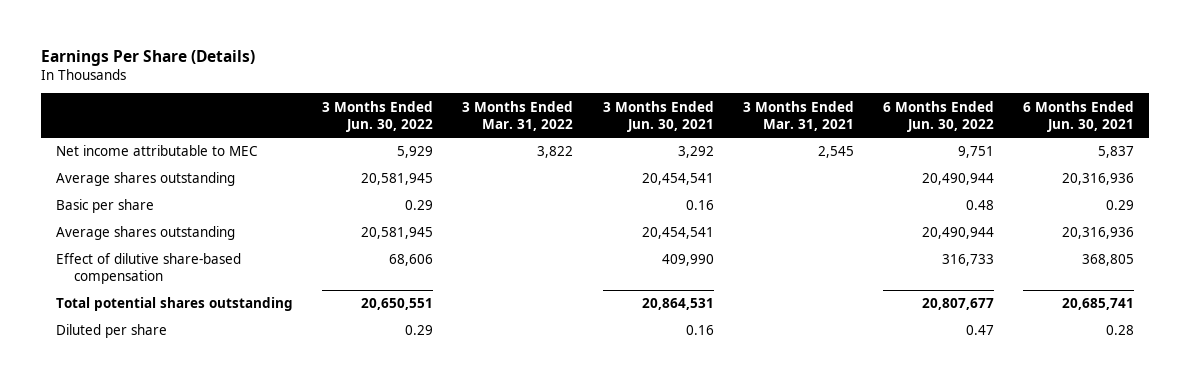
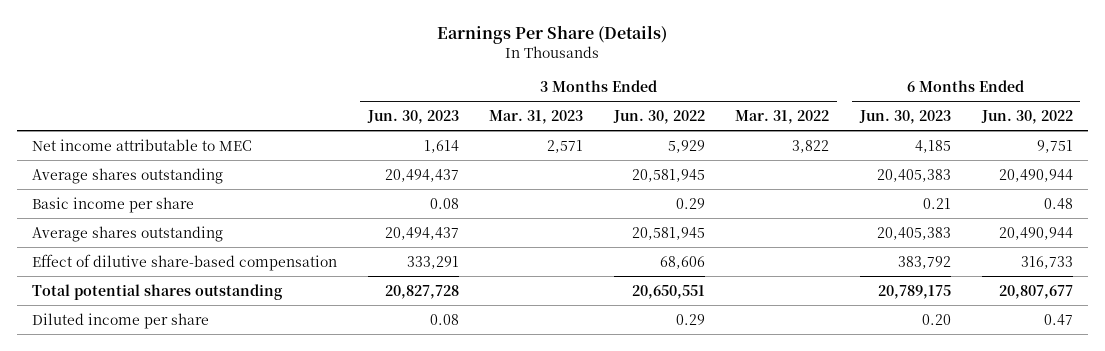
- | 3 Months Ended Jun. 30, 2022 | 3 Months Ended Mar. 31, 2022 | 3 Months Ended Jun. 30, 2021 | 3 Months Ended Mar. 31, 2021 | 6 Months Ended Jun. 30, 2022 | 6 Months Ended Jun. 30, 2021
+ | 3 Months Ended Jun. 30, 2023 | 3 Months Ended Mar. 31, 2023 | 3 Months Ended Jun. 30, 2022 | 3 Months Ended Mar. 31, 2022 | 6 Months Ended Jun. 30, 2023 | 6 Months Ended Jun. 30, 2022
- Basic per share | 0.29 | | 0.16 | | 0.48 | 0.29
+ Basic income per share | 0.08 | | 0.29 | | 0.21 | 0.48
- Diluted per share | 0.29 | | 0.16 | | 0.47 | 0.28
+ Diluted income per share | 0.08 | | 0.29 | | 0.20 | 0.47

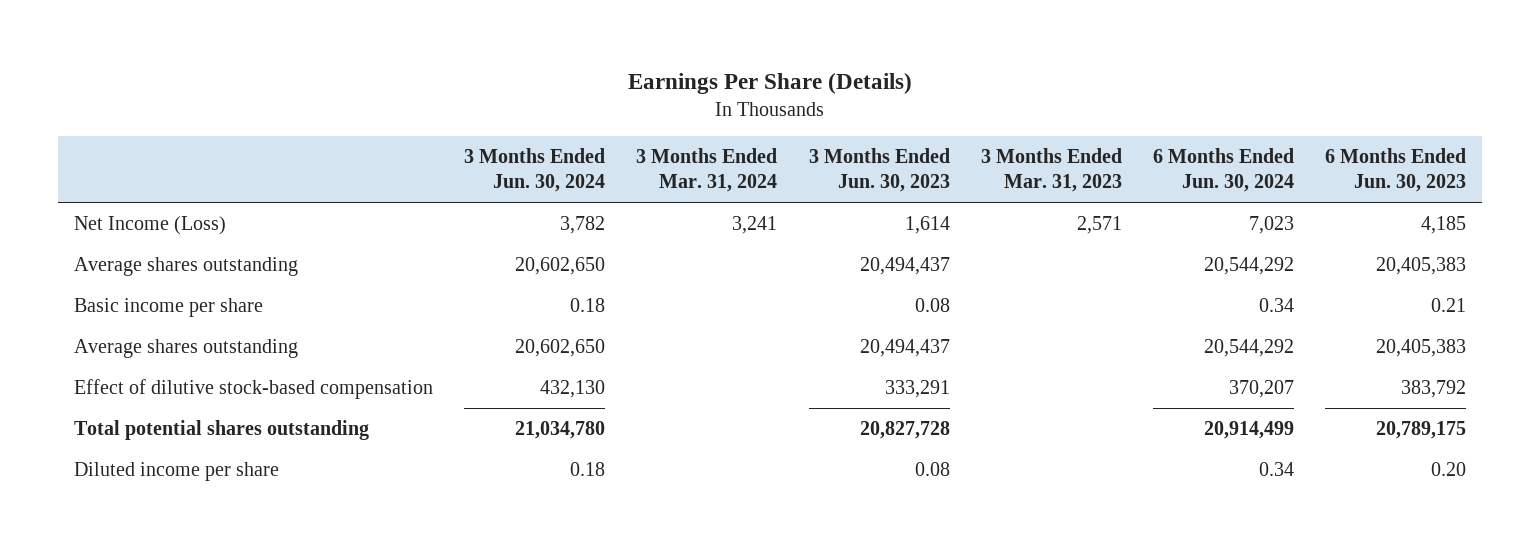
- | 3 Months Ended Jun. 30, 2023 | 3 Months Ended Mar. 31, 2023 | 3 Months Ended Jun. 30, 2022 | 3 Months Ended Mar. 31, 2022 | 6 Months Ended Jun. 30, 2023 | 6 Months Ended Jun. 30, 2022
+ | 3 Months Ended Jun. 30, 2024 | 3 Months Ended Mar. 31, 2024 | 3 Months Ended Jun. 30, 2023 | 3 Months Ended Mar. 31, 2023 | 6 Months Ended Jun. 30, 2024 | 6 Months Ended Jun. 30, 2023
- Net income attributable to MEC | 1,614 | 2,571 | 5,929 | 3,822 | 4,185 | 9,751
+ Net Income (Loss) | 3,782 | 3,241 | 1,614 | 2,571 | 7,023 | 4,185
- Effect of dilutive share-based compensation | 333,291 | | 68,606 | | 383,792 | 316,733
+ Effect of dilutive stock-based compensation | 432,130 | | 333,291 | | 370,207 | 383,792

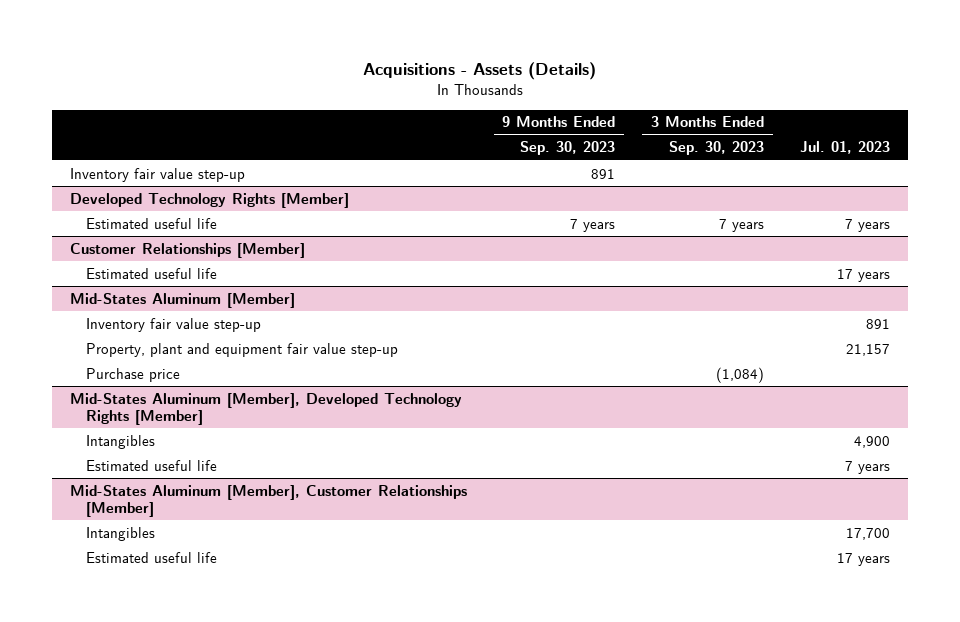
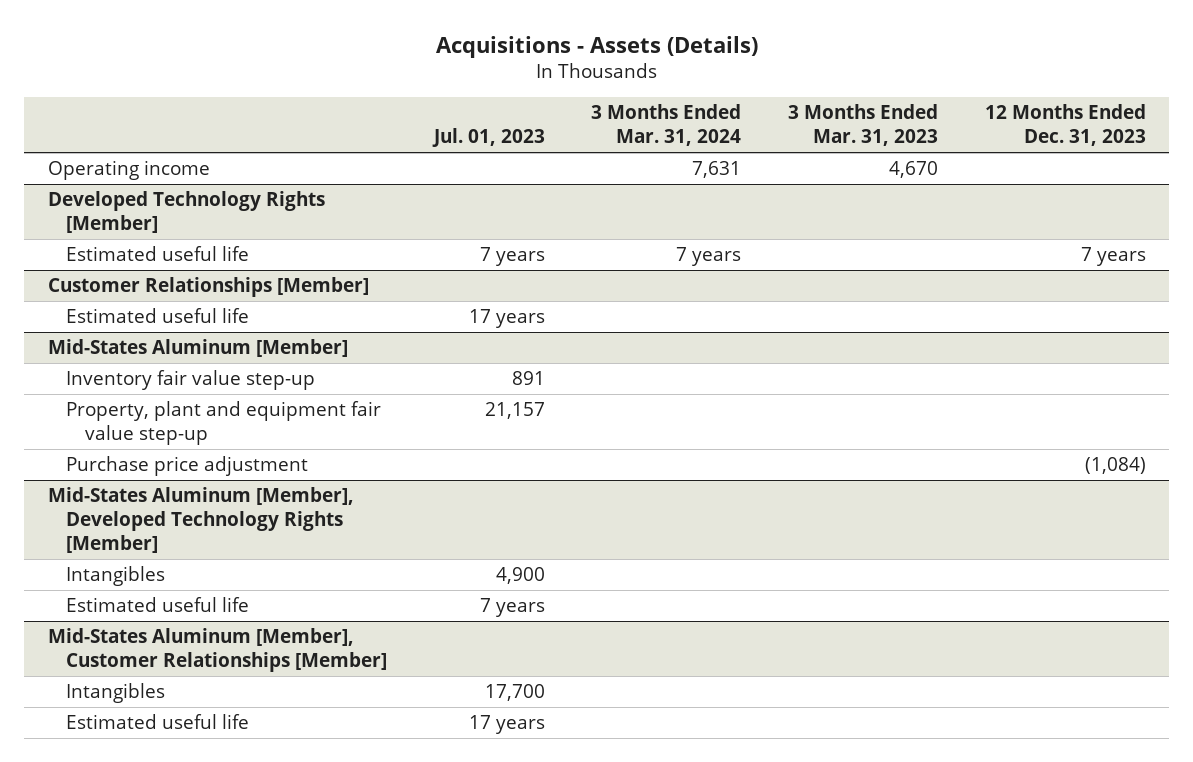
- | 9 Months Ended Sep. 30, 2023 | 3 Months Ended Sep. 30, 2023 | Jul. 01, 2023
+ | Jul. 01, 2023 | 3 Months Ended Mar. 31, 2024 | 3 Months Ended Mar. 31, 2023 | 12 Months Ended Dec. 31, 2023
- Inventory fair value step-up | 891 | |
+ Operating income | | 7,631 | 4,670 |
@ Mid-States Aluminum [Member]
- Purchase price | | (1,084) |
+ Purchase price adjustment | | | | (1,084)

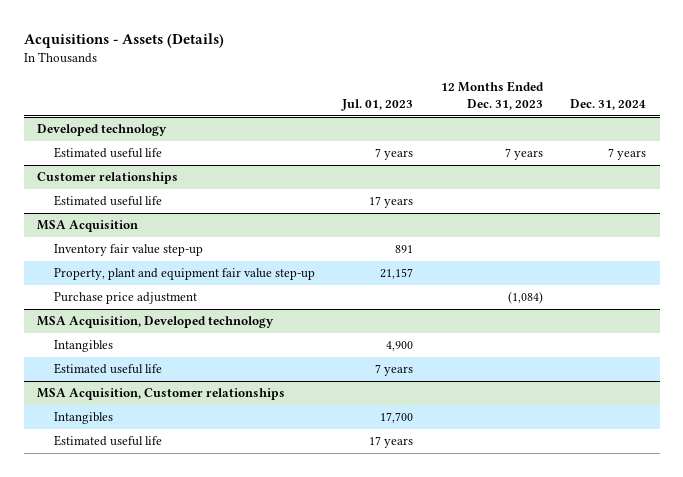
- | Jul. 01, 2023 | 3 Months Ended Mar. 31, 2024 | 3 Months Ended Mar. 31, 2023 | 12 Months Ended Dec. 31, 2023
+ | Jul. 01, 2023 | 12 Months Ended Dec. 31, 2023 | Dec. 31, 2024
- Operating income | | 7,631 | 4,670 |
- Developed Technology Rights [Member]
+ Developed technology
- Customer Relationships [Member]
+ Customer relationships
- Mid-States Aluminum [Member]
+ MSA Acquisition
- Mid-States Aluminum [Member], Developed Technology Rights [Member]
+ MSA Acquisition, Developed technology
- Mid-States Aluminum [Member], Customer Relationships [Member]
+ MSA Acquisition, Customer relationships

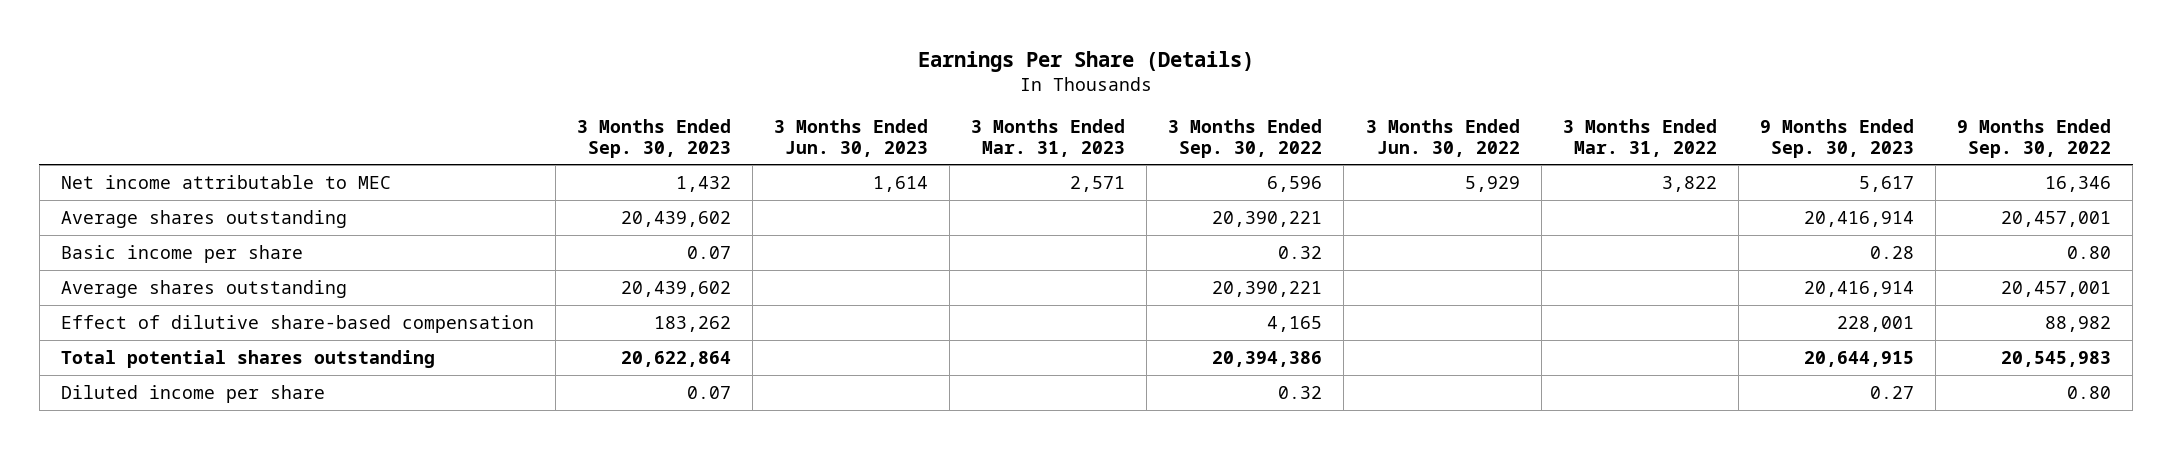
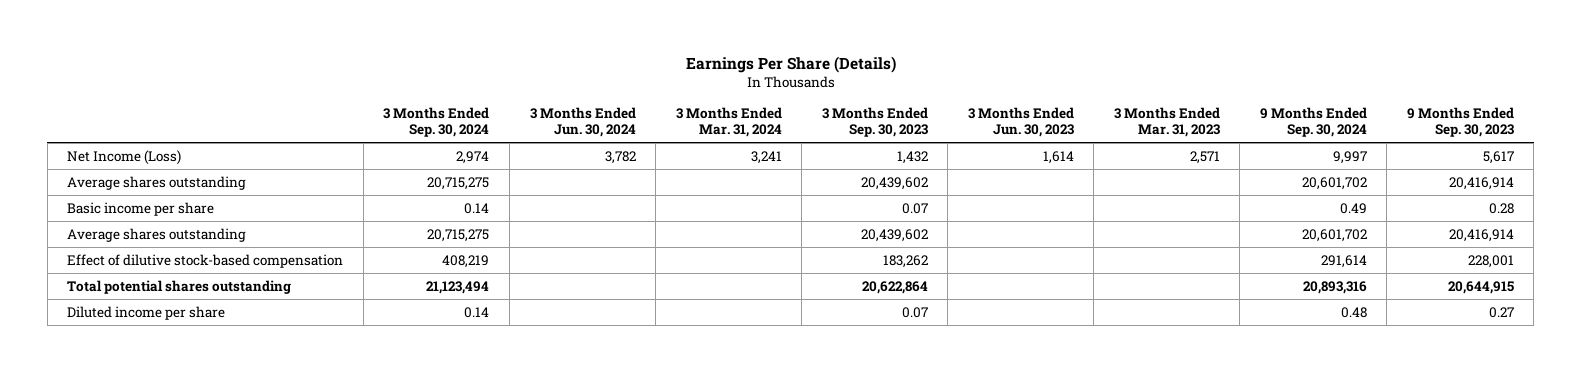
- | 3 Months Ended Sep. 30, 2023 | 3 Months Ended Jun. 30, 2023 | 3 Months Ended Mar. 31, 2023 | 3 Months Ended Sep. 30, 2022 | 3 Months Ended Jun. 30, 2022 | 3 Months Ended Mar. 31, 2022 | 9 Months Ended Sep. 30, 2023 | 9 Months Ended Sep. 30, 2022
+ | 3 Months Ended Sep. 30, 2024 | 3 Months Ended Jun. 30, 2024 | 3 Months Ended Mar. 31, 2024 | 3 Months Ended Sep. 30, 2023 | 3 Months Ended Jun. 30, 2023 | 3 Months Ended Mar. 31, 2023 | 9 Months Ended Sep. 30, 2024 | 9 Months Ended Sep. 30, 2023
- Net income attributable to MEC | 1,432 | 1,614 | 2,571 | 6,596 | 5,929 | 3,822 | 5,617 | 16,346
+ Net Income (Loss) | 2,974 | 3,782 | 3,241 | 1,432 | 1,614 | 2,571 | 9,997 | 5,617
- Effect of dilutive share-based compensation | 183,262 | | | 4,165 | | | 228,001 | 88,982
+ Effect of dilutive stock-based compensation | 408,219 | | | 183,262 | | | 291,614 | 228,001

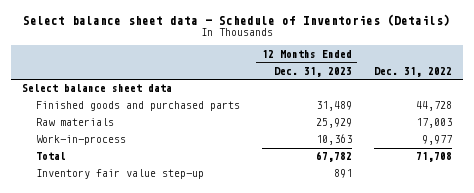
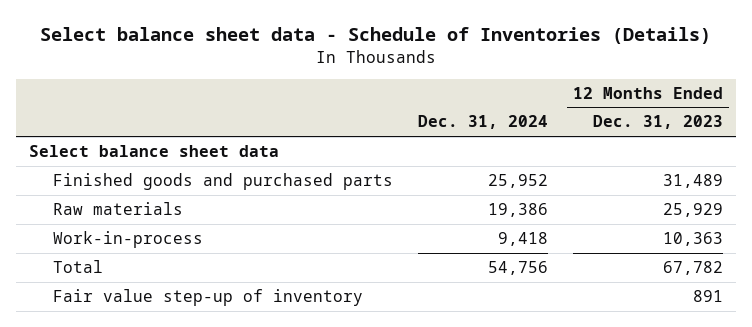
- | 12 Months Ended Dec. 31, 2023 | Dec. 31, 2022
+ | Dec. 31, 2024 | 12 Months Ended Dec. 31, 2023
- Inventory fair value step-up | 891 |
+ Fair value step-up of inventory | | 891

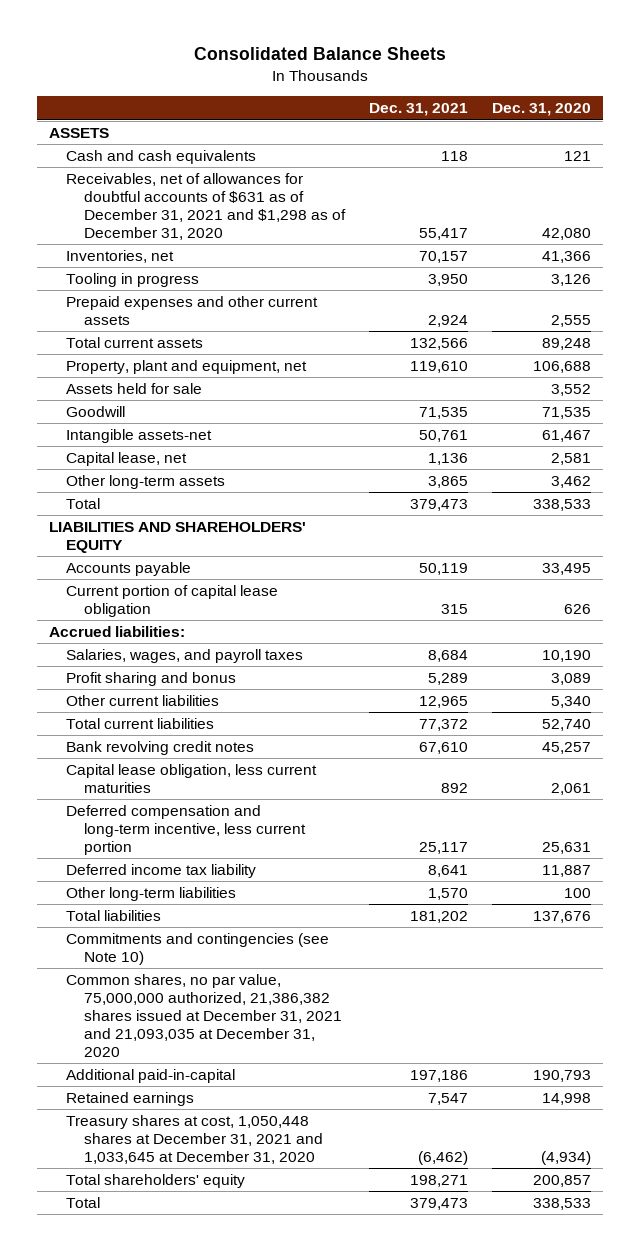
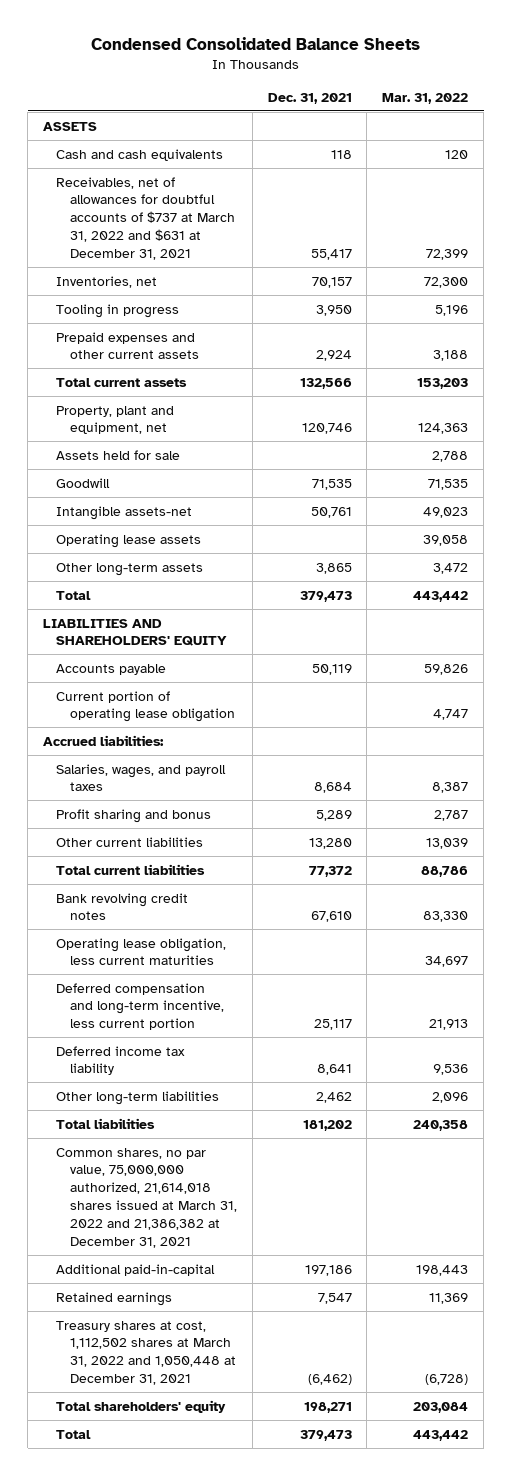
- Consolidated Balance Sheets
+ Condensed Consolidated Balance Sheets
- | Dec. 31, 2021 | Dec. 31, 2020
+ | Dec. 31, 2021 | Mar. 31, 2022
- Receivables, net of allowances for doubtful accounts of $631 as of December 31, 2021 and $1,298 as of December 31, 2020 | 55,417 | 42,080
+ Receivables, net of allowances for doubtful accounts of $737 at March 31, 2022 and $631 at December 31, 2021 | 55,417 | 72,399
- Property, plant and equipment, net | 119,610 | 106,688
+ Property, plant and equipment, net | 120,746 | 124,363
- Capital lease, net | 1,136 | 2,581
+ Operating lease assets | | 39,058
- Current portion of capital lease obligation | 315 | 626
+ Current portion of operating lease obligation | | 4,747
- Other current liabilities | 12,965 | 5,340
+ Other current liabilities | 13,280 | 13,039
- Capital lease obligation, less current maturities | 892 | 2,061
+ Operating lease obligation, less current maturities | | 34,697
- Other long-term liabilities | 1,570 | 100
+ Other long-term liabilities | 2,462 | 2,096
- Commitments and contingencies (see Note 10)
- Common shares, no par value, 75,000,000 authorized, 21,386,382 shares issued at December 31, 2021 and 21,093,035 at December 31, 2020
+ Common shares, no par value, 75,000,000 authorized, 21,614,018 shares issued at March 31, 2022 and 21,386,382 at December 31, 2021
- Treasury shares at cost, 1,050,448 shares at December 31, 2021 and 1,033,645 at December 31, 2020 | (6,462) | (4,934)
+ Treasury shares at cost, 1,112,502 shares at March 31, 2022 and 1,050,448 at December 31, 2021 | (6,462) | (6,728)

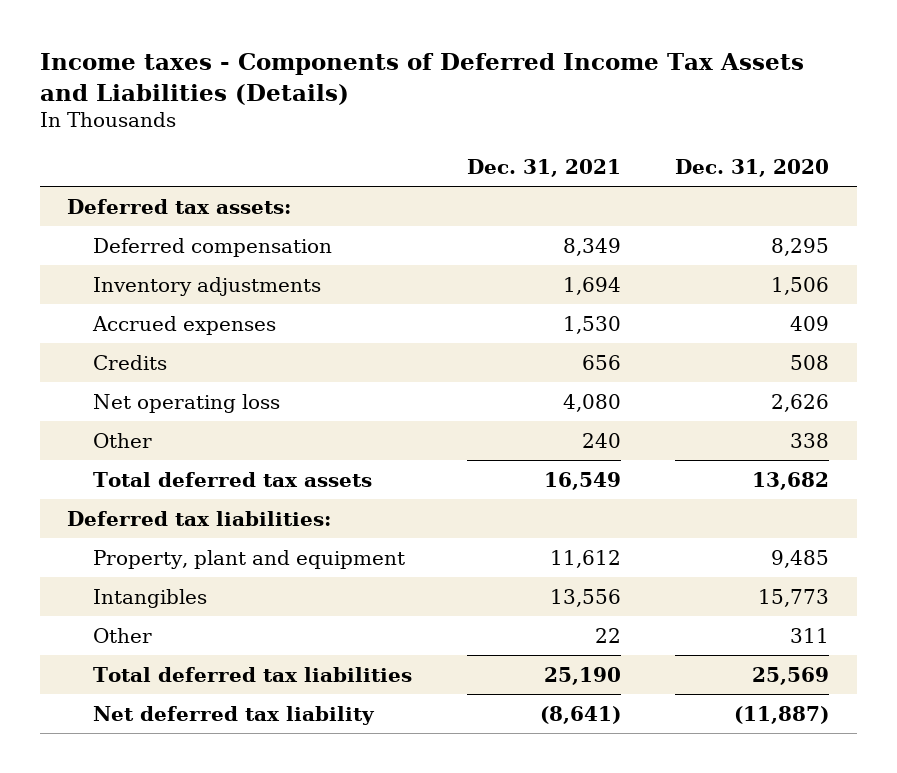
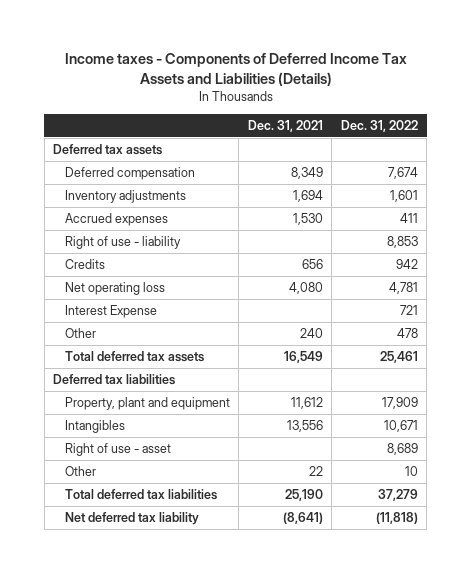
- | Dec. 31, 2021 | Dec. 31, 2020
+ | Dec. 31, 2021 | Dec. 31, 2022
- Deferred tax assets:
+ Deferred tax assets
+ Right of use - liability | | 8,853
+ Interest Expense | | 721
- Deferred tax liabilities:
+ Deferred tax liabilities
+ Right of use - asset | | 8,689

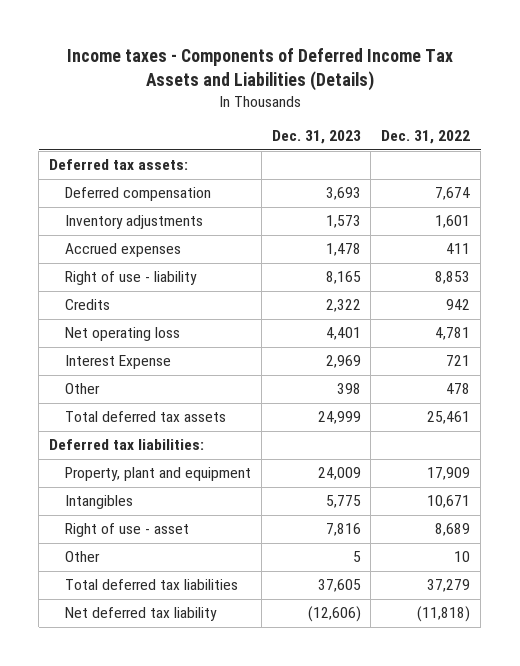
- | Dec. 31, 2021 | Dec. 31, 2022
+ | Dec. 31, 2023 | Dec. 31, 2022
- Deferred tax assets
+ Deferred tax assets:
- Deferred tax liabilities
+ Deferred tax liabilities:

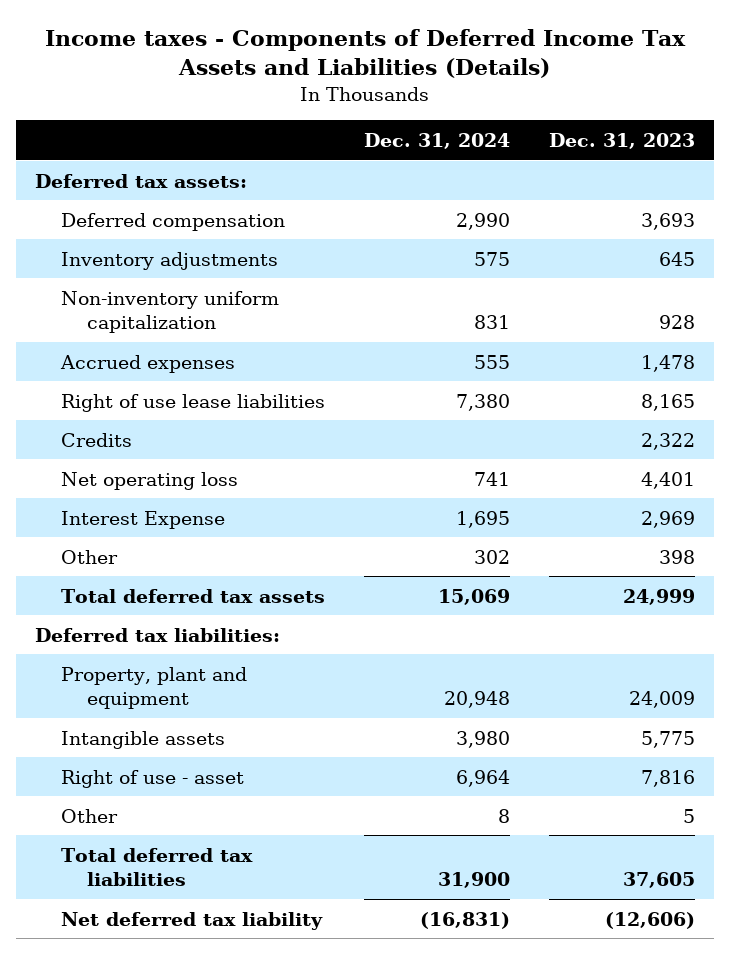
- | Dec. 31, 2023 | Dec. 31, 2022
+ | Dec. 31, 2024 | Dec. 31, 2023
- Inventory adjustments | 1,573 | 1,601
+ Inventory adjustments | 575 | 645
+ Non-inventory uniform capitalization | 831 | 928
- Right of use - liability | 8,165 | 8,853
+ Right of use lease liabilities | 7,380 | 8,165
- Intangibles | 5,775 | 10,671
+ Intangible assets | 3,980 | 5,775

